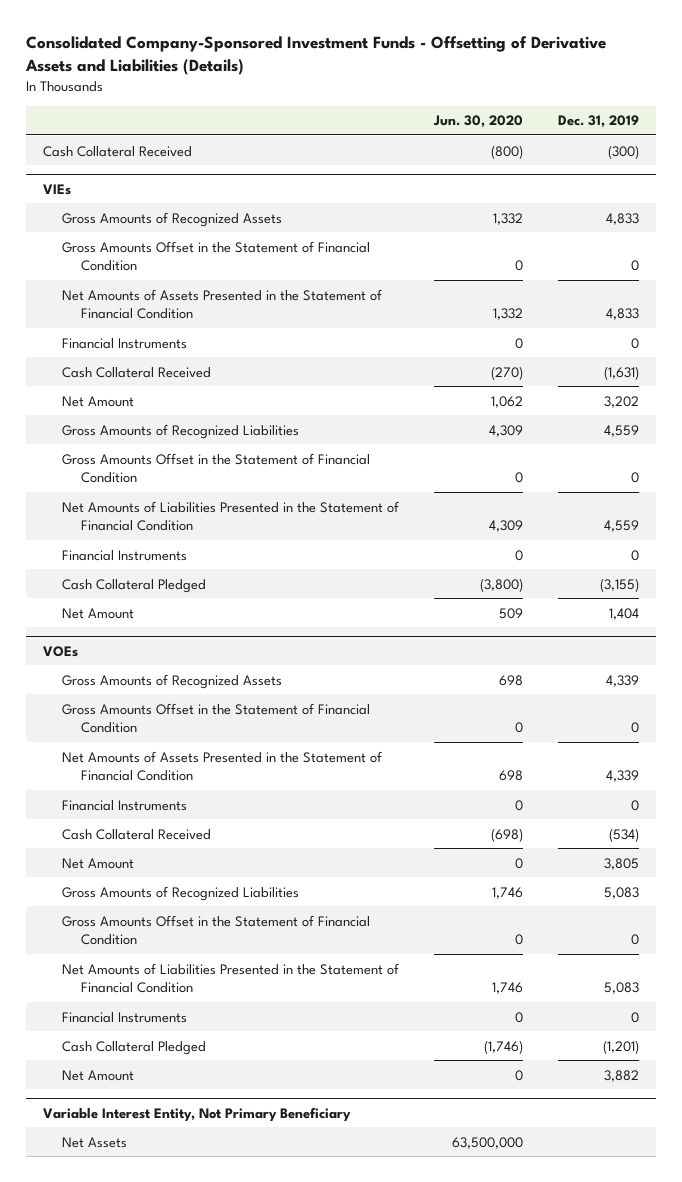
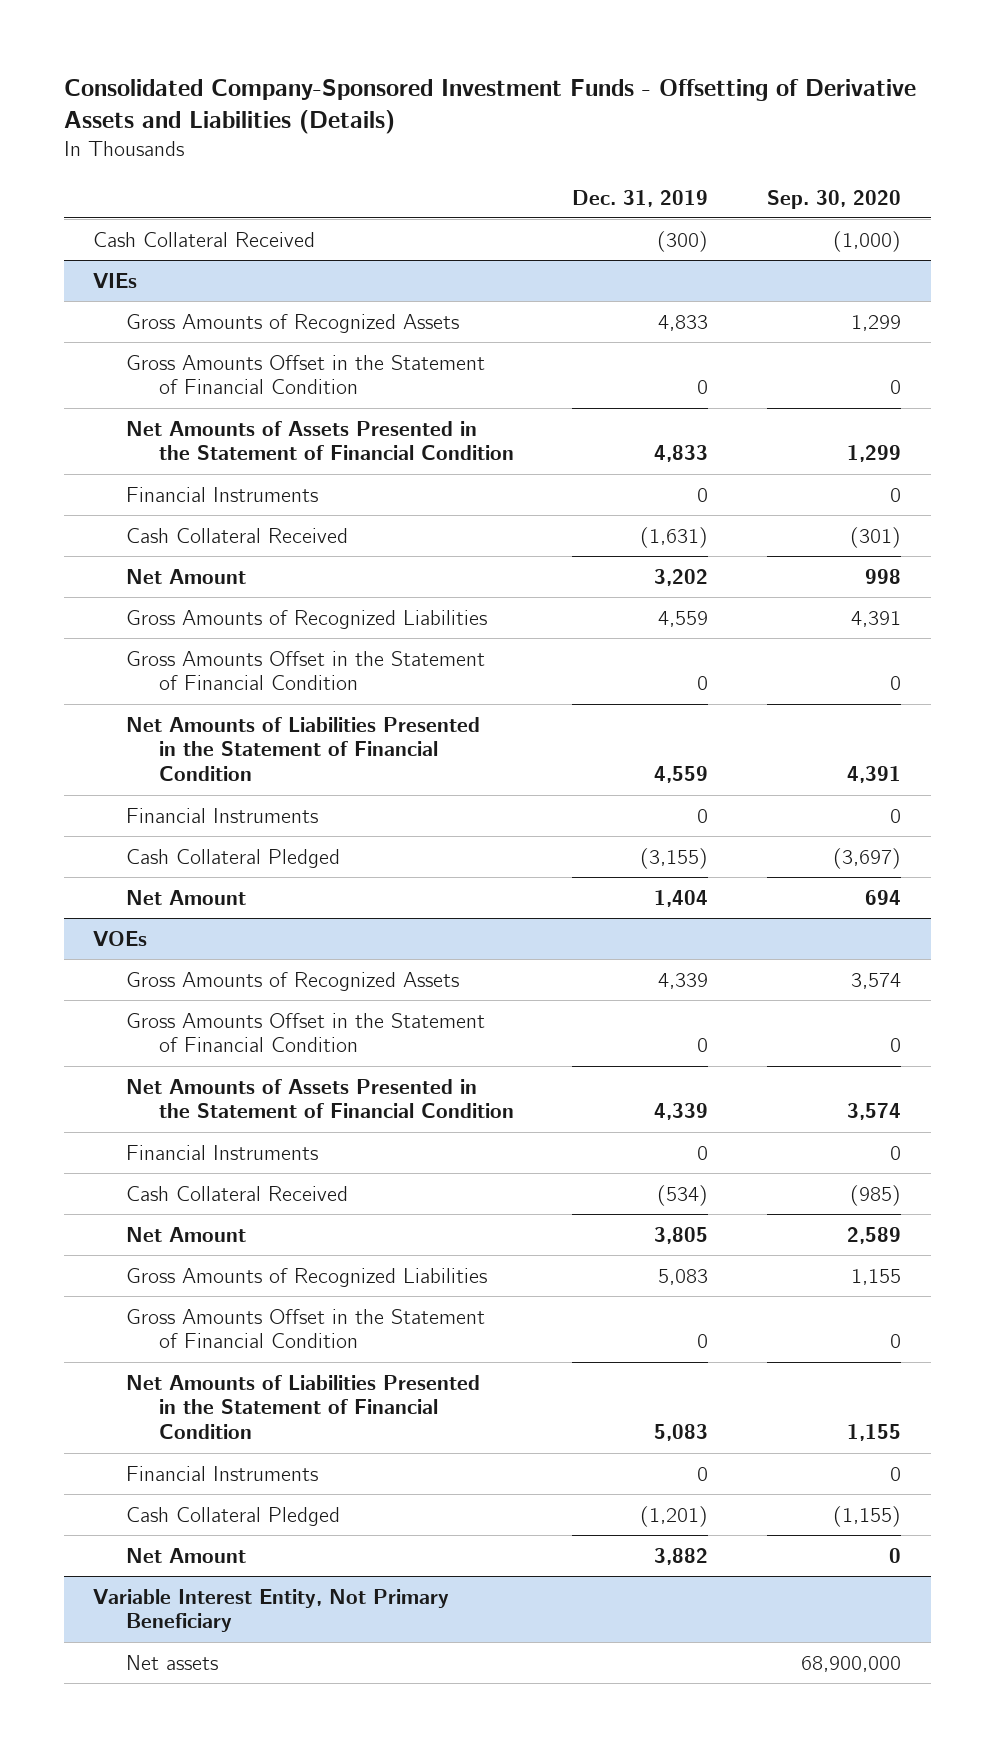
- | Jun. 30, 2020 | Dec. 31, 2019
+ | Dec. 31, 2019 | Sep. 30, 2020
@ Variable Interest Entity, Not Primary Beneficiary
- Net Assets | 63,500,000 |
+ Net assets | | 68,900,000

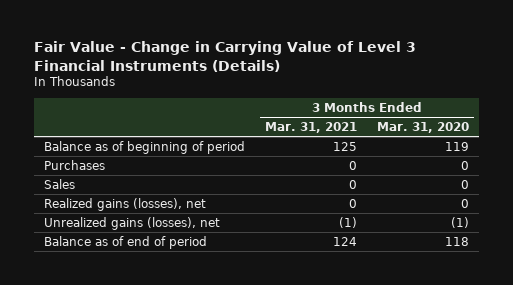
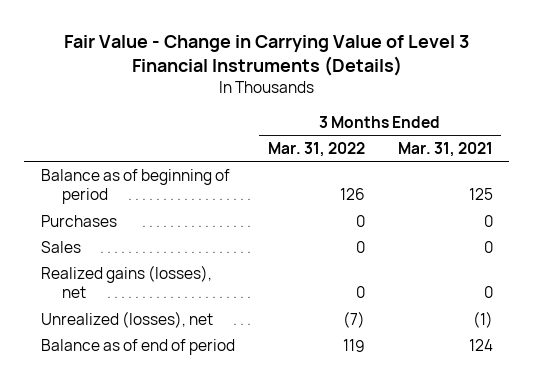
- | 3 Months Ended Mar. 31, 2021 | 3 Months Ended Mar. 31, 2020
+ | 3 Months Ended Mar. 31, 2022 | 3 Months Ended Mar. 31, 2021
- Unrealized gains (losses), net | (1) | (1)
+ Unrealized (losses), net | (7) | (1)

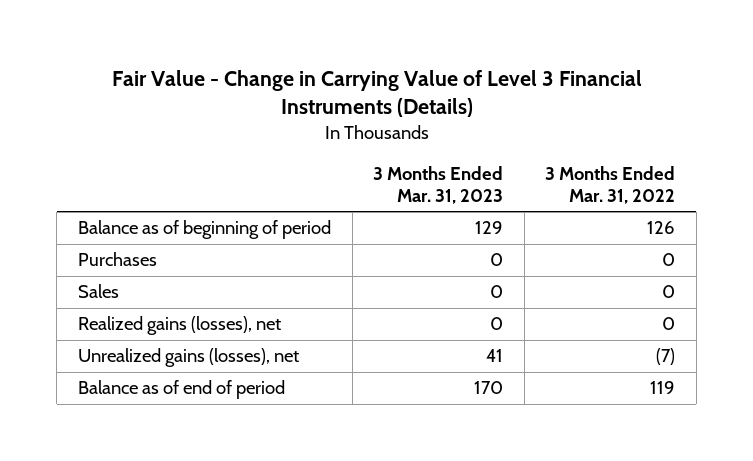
- | 3 Months Ended Mar. 31, 2022 | 3 Months Ended Mar. 31, 2021
+ | 3 Months Ended Mar. 31, 2023 | 3 Months Ended Mar. 31, 2022
- Unrealized (losses), net | (7) | (1)
+ Unrealized gains (losses), net | 41 | (7)

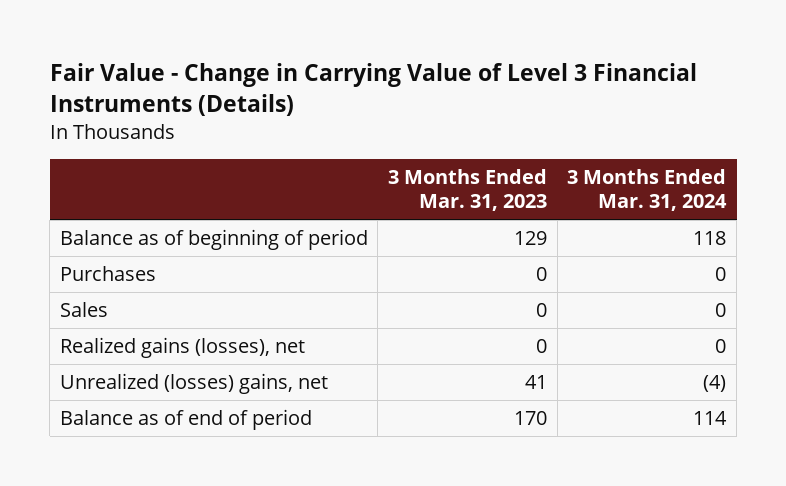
- | 3 Months Ended Mar. 31, 2023 | 3 Months Ended Mar. 31, 2022
+ | 3 Months Ended Mar. 31, 2023 | 3 Months Ended Mar. 31, 2024
- Unrealized gains (losses), net | 41 | (7)
+ Unrealized (losses) gains, net | 41 | (4)

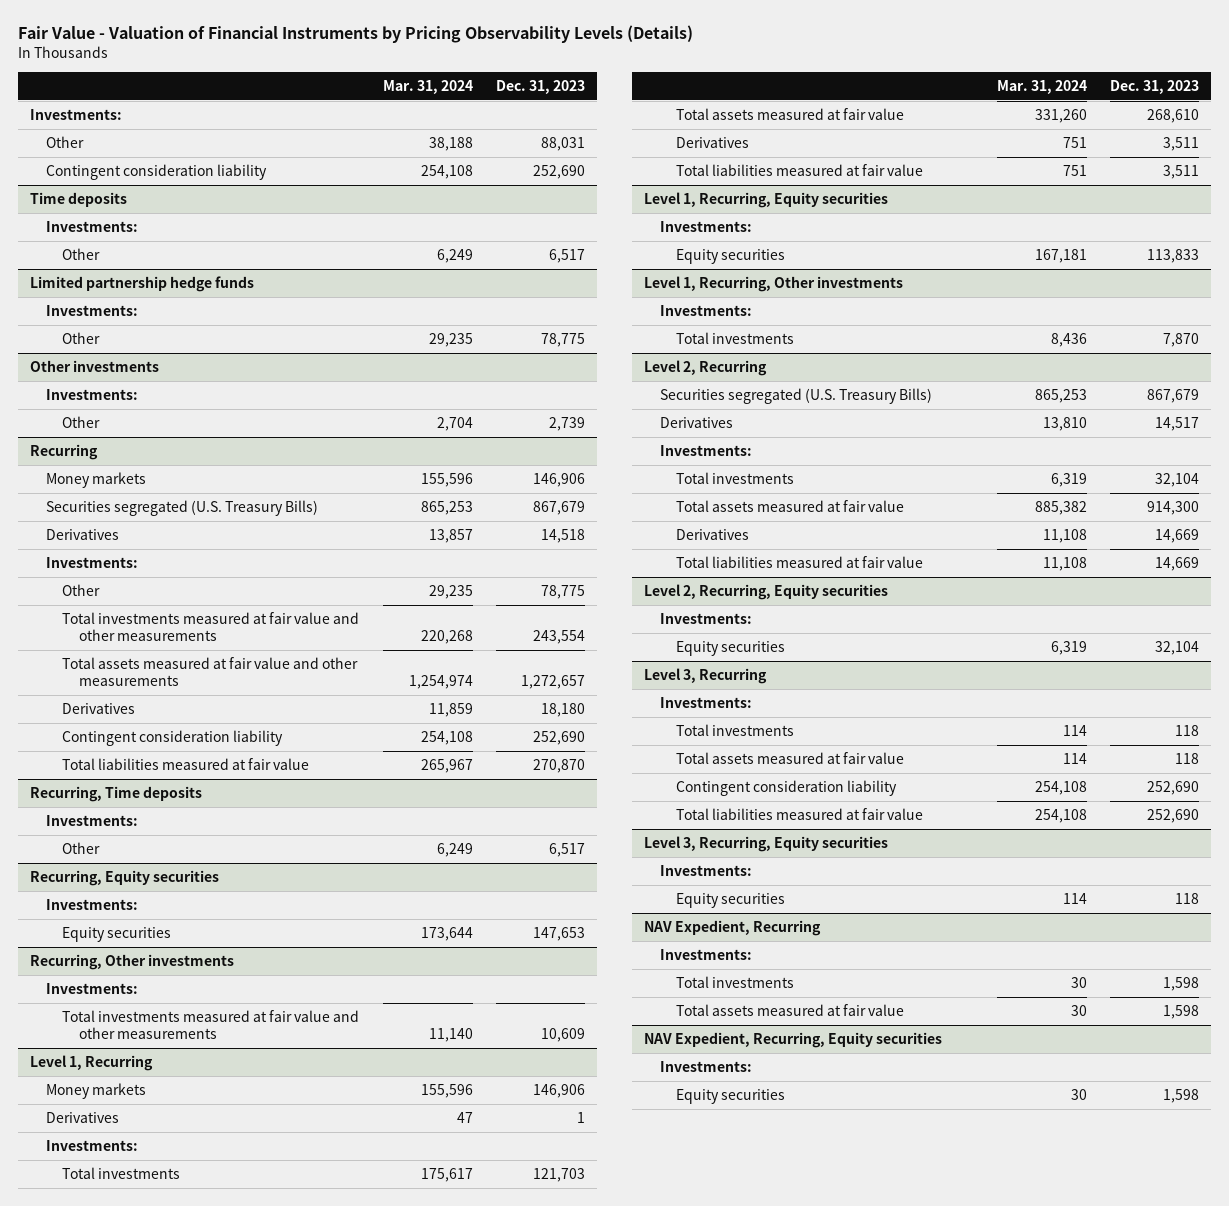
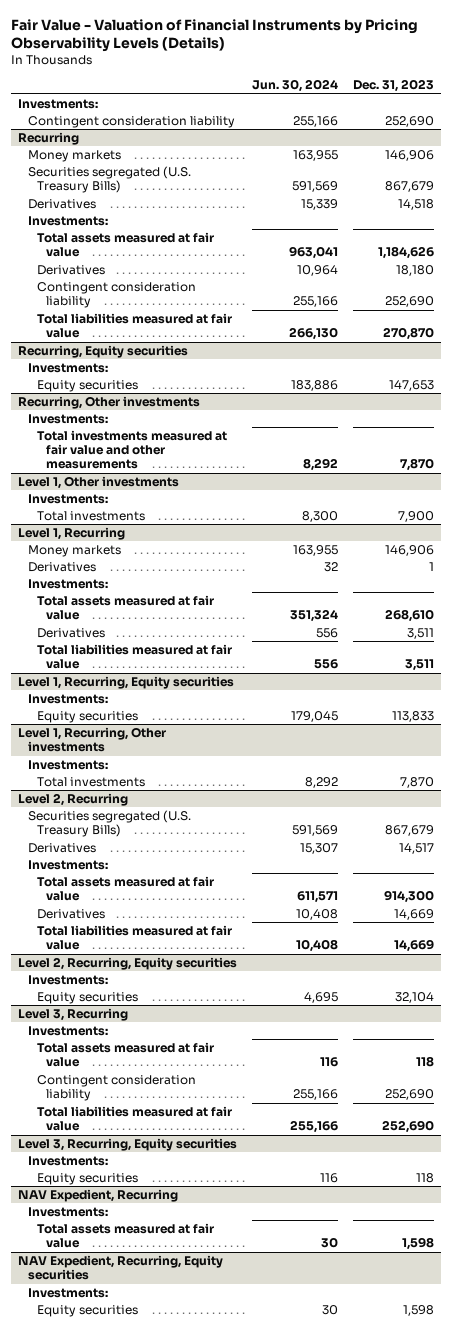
- | Mar. 31, 2024 | Dec. 31, 2023
+ | Jun. 30, 2024 | Dec. 31, 2023
- Other | 38,188 | 88,031
- Time deposits
- Investments:
- Other | 6,249 | 6,517
- Limited partnership hedge funds
- Investments:
- Other | 29,235 | 78,775
- Other investments
- Investments:
- Other | 2,704 | 2,739
@ Recurring
- Other | 29,235 | 78,775
- Total investments measured at fair value and other measurements | 220,268 | 243,554
- Total assets measured at fair value and other measurements | 1,254,974 | 1,272,657
+ Total assets measured at fair value | 963,041 | 1,184,626
- Recurring, Time deposits
- Investments:
- Other | 6,249 | 6,517
@ Recurring, Other investments
- Total investments measured at fair value and other measurements | 11,140 | 10,609
+ Total investments measured at fair value and other measurements | 8,292 | 7,870
+ Level 1, Other investments
+ Investments:
+ Total investments | 8,300 | 7,900
@ Level 1, Recurring
- Total investments | 175,617 | 121,703
@ Level 2, Recurring
- Total investments | 6,319 | 32,104
@ Level 3, Recurring
- Total investments | 114 | 118
@ NAV Expedient, Recurring
- Total investments | 30 | 1,598

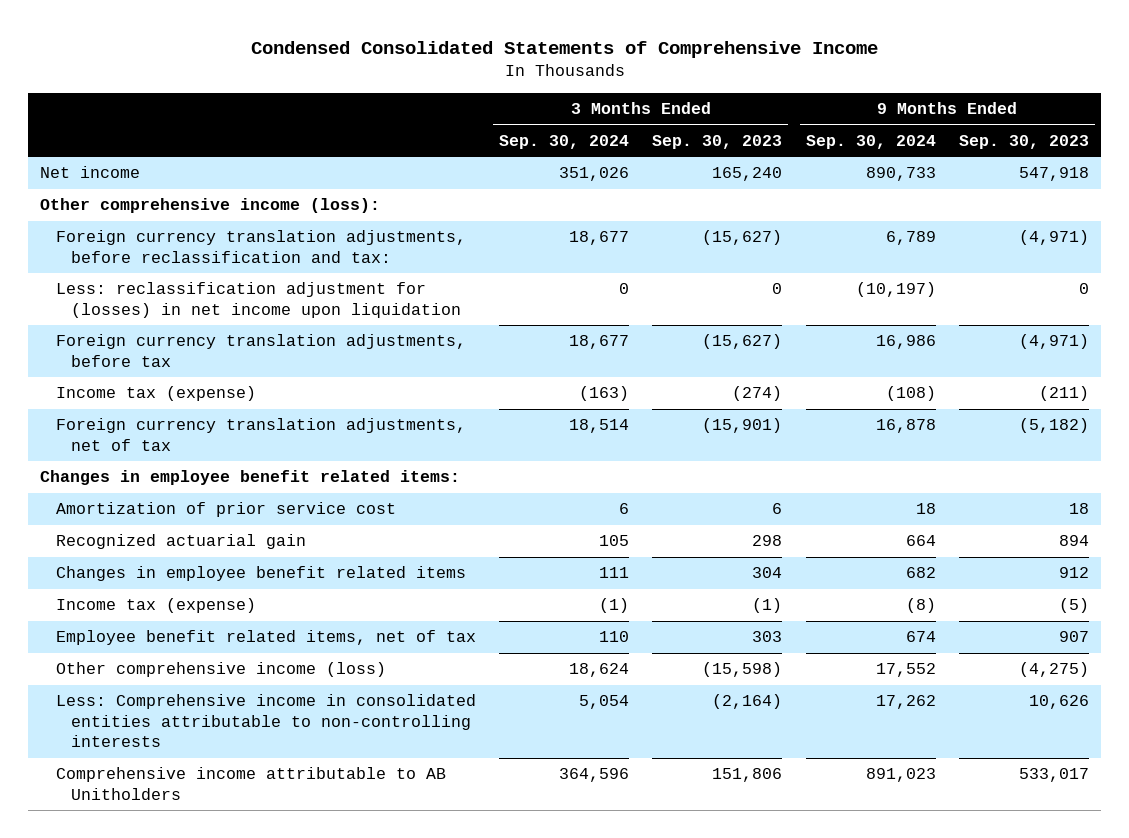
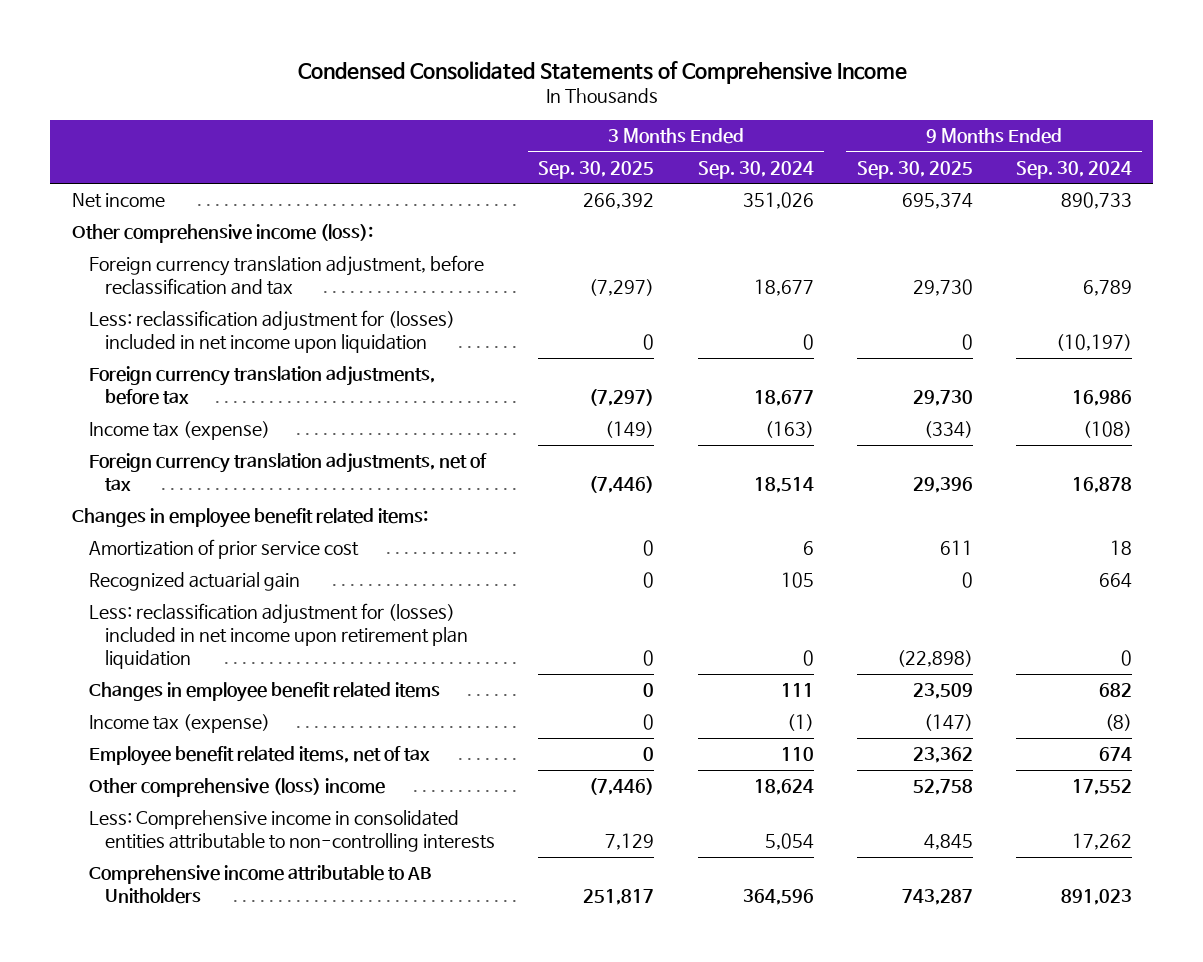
- | 3 Months Ended Sep. 30, 2024 | 3 Months Ended Sep. 30, 2023 | 9 Months Ended Sep. 30, 2024 | 9 Months Ended Sep. 30, 2023
+ | 3 Months Ended Sep. 30, 2025 | 3 Months Ended Sep. 30, 2024 | 9 Months Ended Sep. 30, 2025 | 9 Months Ended Sep. 30, 2024
- Foreign currency translation adjustments, before reclassification and tax: | 18,677 | (15,627) | 6,789 | (4,971)
- Less: reclassification adjustment for (losses) in net income upon liquidation | 0 | 0 | (10,197) | 0
+ Foreign currency translation adjustment, before reclassification and tax | (7,297) | 18,677 | 29,730 | 6,789
+ Less: reclassification adjustment for (losses) included in net income upon liquidation | 0 | 0 | 0 | (10,197)
+ Less: reclassification adjustment for (losses) included in net income upon retirement plan liquidation | 0 | 0 | (22,898) | 0
- Other comprehensive income (loss) | 18,624 | (15,598) | 17,552 | (4,275)
+ Other comprehensive (loss) income | (7,446) | 18,624 | 52,758 | 17,552

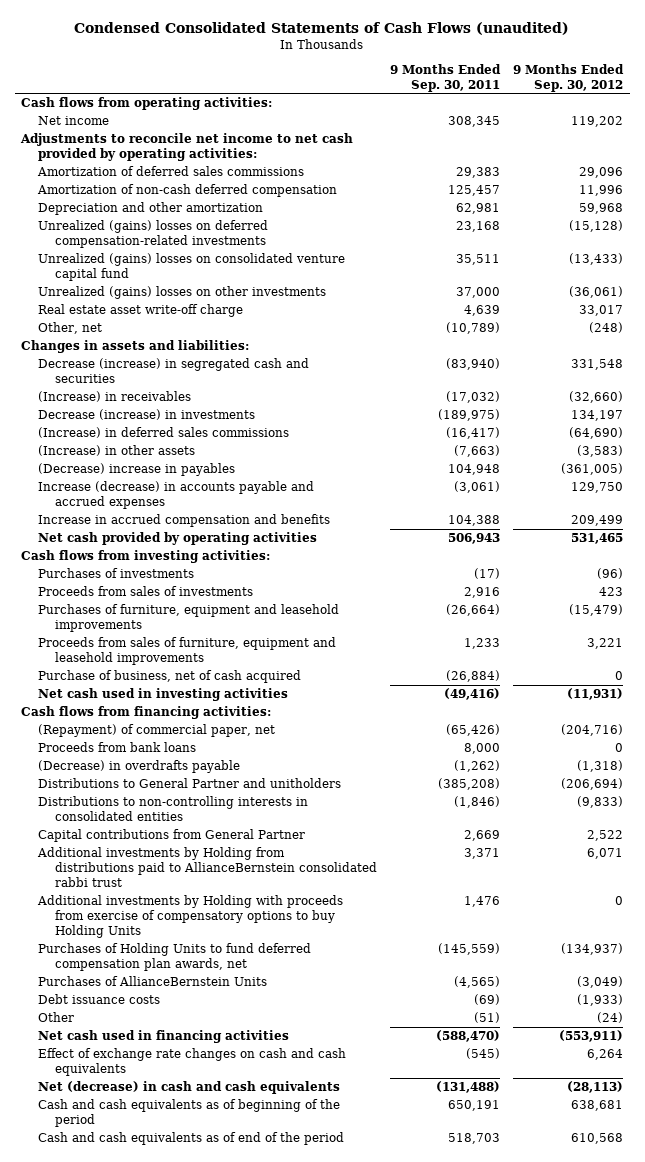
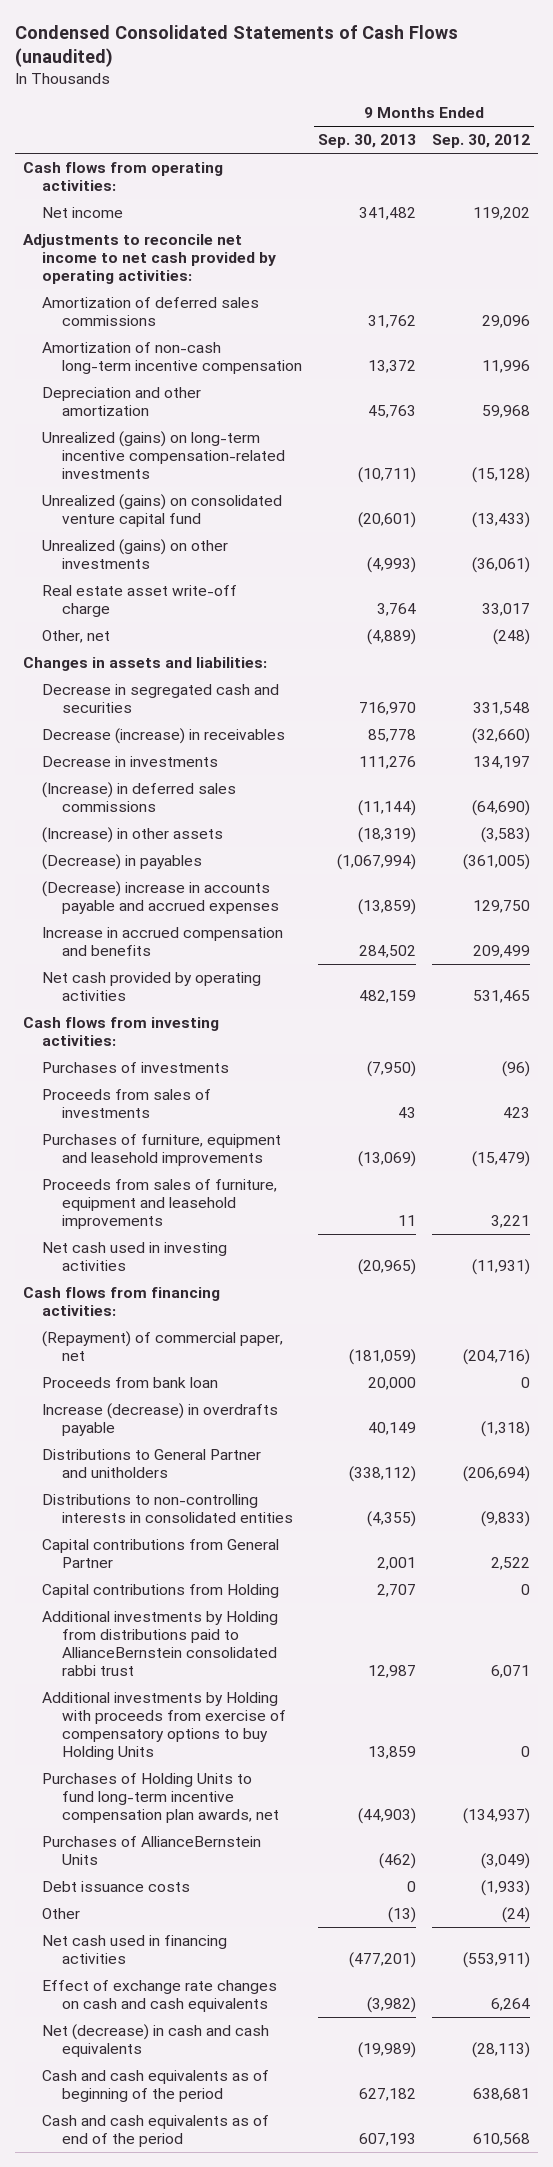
- | 9 Months Ended Sep. 30, 2011 | 9 Months Ended Sep. 30, 2012
+ | 9 Months Ended Sep. 30, 2013 | 9 Months Ended Sep. 30, 2012
- Amortization of non-cash deferred compensation | 125,457 | 11,996
+ Amortization of non-cash long-term incentive compensation | 13,372 | 11,996
- Unrealized (gains) losses on deferred compensation-related investments | 23,168 | (15,128)
- Unrealized (gains) losses on consolidated venture capital fund | 35,511 | (13,433)
- Unrealized (gains) losses on other investments | 37,000 | (36,061)
+ Unrealized (gains) on long-term incentive compensation-related investments | (10,711) | (15,128)
+ Unrealized (gains) on consolidated venture capital fund | (20,601) | (13,433)
+ Unrealized (gains) on other investments | (4,993) | (36,061)
- Decrease (increase) in segregated cash and securities | (83,940) | 331,548
- (Increase) in receivables | (17,032) | (32,660)
- Decrease (increase) in investments | (189,975) | 134,197
+ Decrease in segregated cash and securities | 716,970 | 331,548
+ Decrease (increase) in receivables | 85,778 | (32,660)
+ Decrease in investments | 111,276 | 134,197
- (Decrease) increase in payables | 104,948 | (361,005)
- Increase (decrease) in accounts payable and accrued expenses | (3,061) | 129,750
+ (Decrease) in payables | (1,067,994) | (361,005)
+ (Decrease) increase in accounts payable and accrued expenses | (13,859) | 129,750
- Purchase of business, net of cash acquired | (26,884) | 0
- Proceeds from bank loans | 8,000 | 0
- (Decrease) in overdrafts payable | (1,262) | (1,318)
+ Proceeds from bank loan | 20,000 | 0
+ Increase (decrease) in overdrafts payable | 40,149 | (1,318)
+ Capital contributions from Holding | 2,707 | 0
- Purchases of Holding Units to fund deferred compensation plan awards, net | (145,559) | (134,937)
+ Purchases of Holding Units to fund long-term incentive compensation plan awards, net | (44,903) | (134,937)

